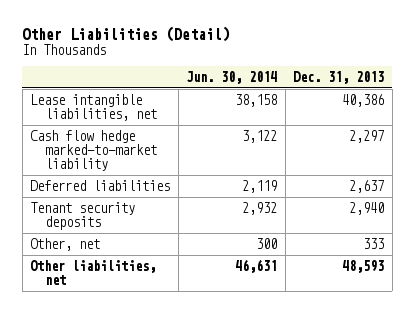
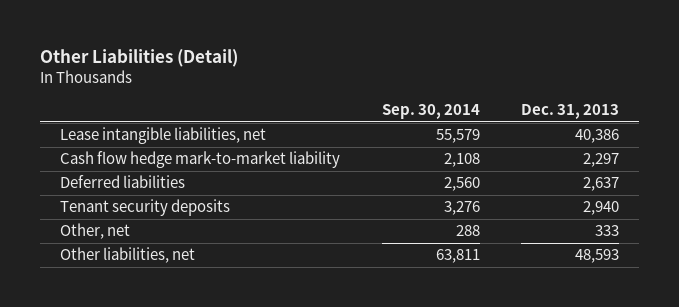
- | Jun. 30, 2014 | Dec. 31, 2013
+ | Sep. 30, 2014 | Dec. 31, 2013
- Cash flow hedge marked-to-market liability | 3,122 | 2,297
+ Cash flow hedge mark-to-market liability | 2,108 | 2,297

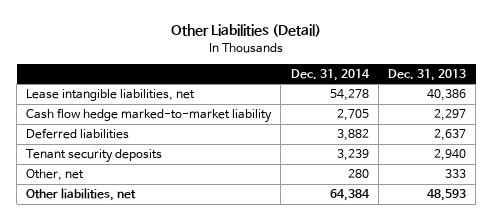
- | Sep. 30, 2014 | Dec. 31, 2013
+ | Dec. 31, 2014 | Dec. 31, 2013
- Cash flow hedge mark-to-market liability | 2,108 | 2,297
+ Cash flow hedge marked-to-market liability | 2,705 | 2,297

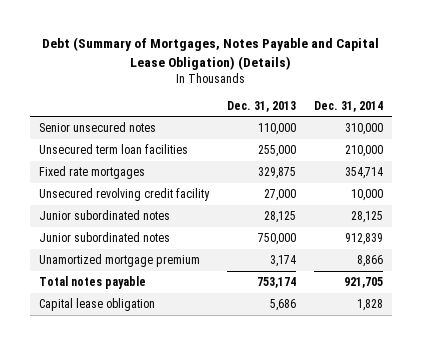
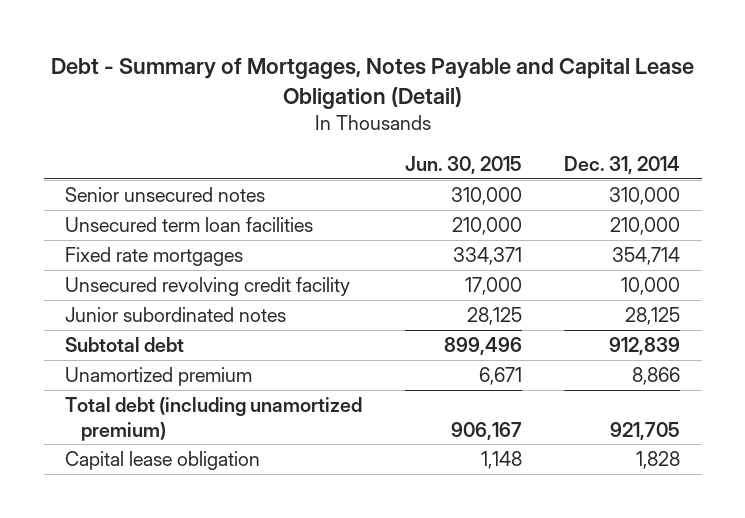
- Debt (Summary of Mortgages, Notes Payable and Capital Lease Obligation) (Details)
+ Debt - Summary of Mortgages, Notes Payable and Capital Lease Obligation (Detail)
- | Dec. 31, 2013 | Dec. 31, 2014
+ | Jun. 30, 2015 | Dec. 31, 2014
- Junior subordinated notes | 750,000 | 912,839
- Unamortized mortgage premium | 3,174 | 8,866
- Total notes payable | 753,174 | 921,705
+ Subtotal debt | 899,496 | 912,839
+ Unamortized premium | 6,671 | 8,866
+ Total debt (including unamortized premium) | 906,167 | 921,705

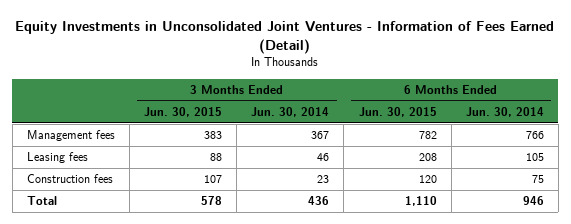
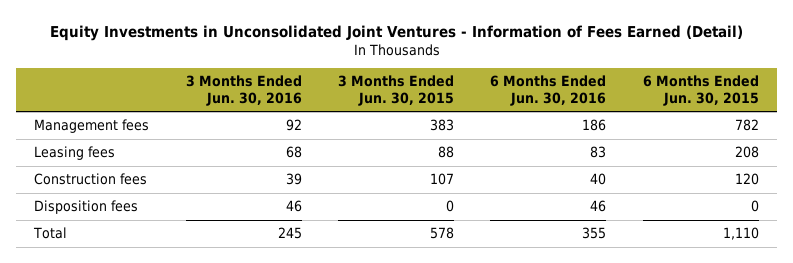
- | 3 Months Ended Jun. 30, 2015 | 3 Months Ended Jun. 30, 2014 | 6 Months Ended Jun. 30, 2015 | 6 Months Ended Jun. 30, 2014
+ | 3 Months Ended Jun. 30, 2016 | 3 Months Ended Jun. 30, 2015 | 6 Months Ended Jun. 30, 2016 | 6 Months Ended Jun. 30, 2015
+ Disposition fees | 46 | 0 | 46 | 0

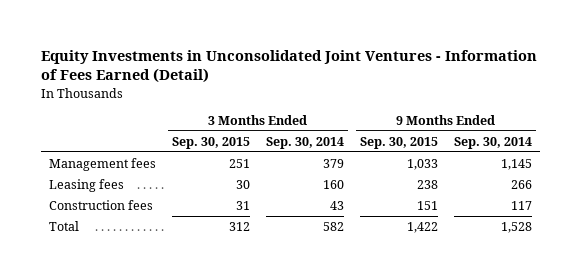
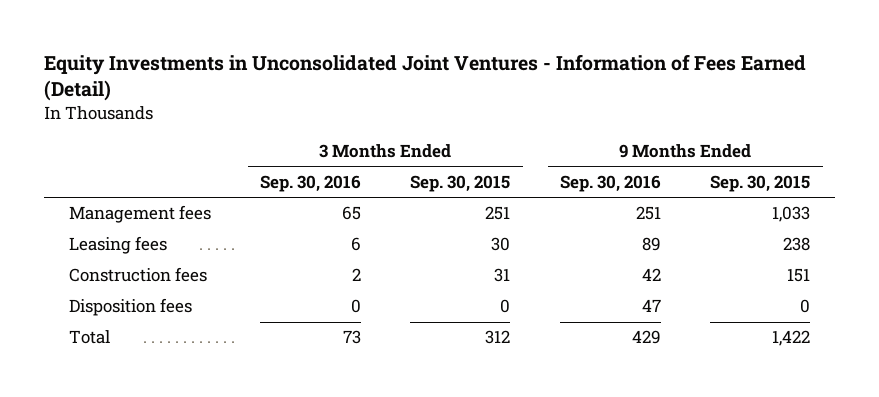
- | 3 Months Ended Sep. 30, 2015 | 3 Months Ended Sep. 30, 2014 | 9 Months Ended Sep. 30, 2015 | 9 Months Ended Sep. 30, 2014
+ | 3 Months Ended Sep. 30, 2016 | 3 Months Ended Sep. 30, 2015 | 9 Months Ended Sep. 30, 2016 | 9 Months Ended Sep. 30, 2015
+ Disposition fees | 0 | 0 | 47 | 0

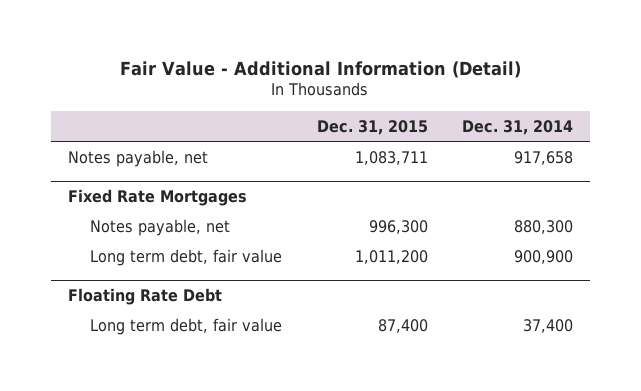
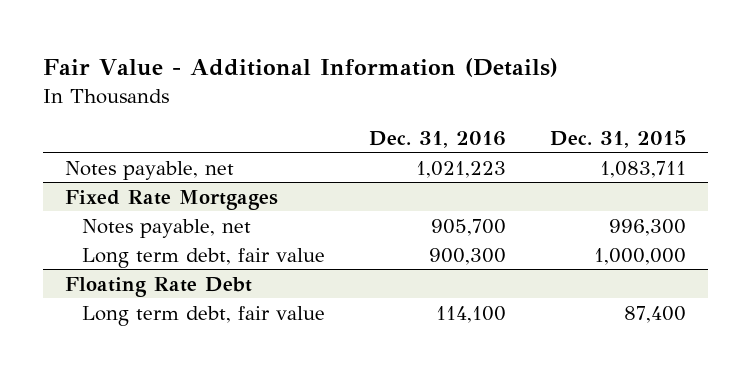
- Fair Value - Additional Information (Detail)
+ Fair Value - Additional Information (Details)
- | Dec. 31, 2015 | Dec. 31, 2014
+ | Dec. 31, 2016 | Dec. 31, 2015
@ Fixed Rate Mortgages
- Long term debt, fair value | 1,011,200 | 900,900
+ Long term debt, fair value | 900,300 | 1,000,000

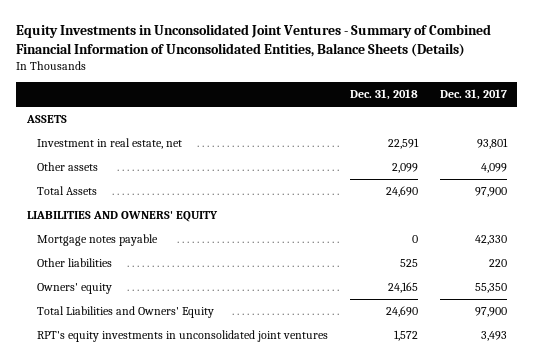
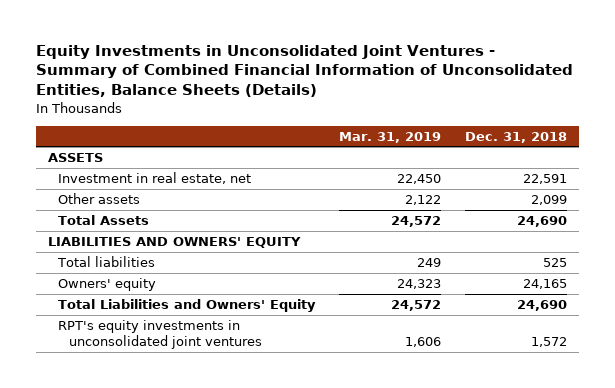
- | Dec. 31, 2018 | Dec. 31, 2017
+ | Mar. 31, 2019 | Dec. 31, 2018
- Mortgage notes payable | 0 | 42,330
- Other liabilities | 525 | 220
+ Total liabilities | 249 | 525

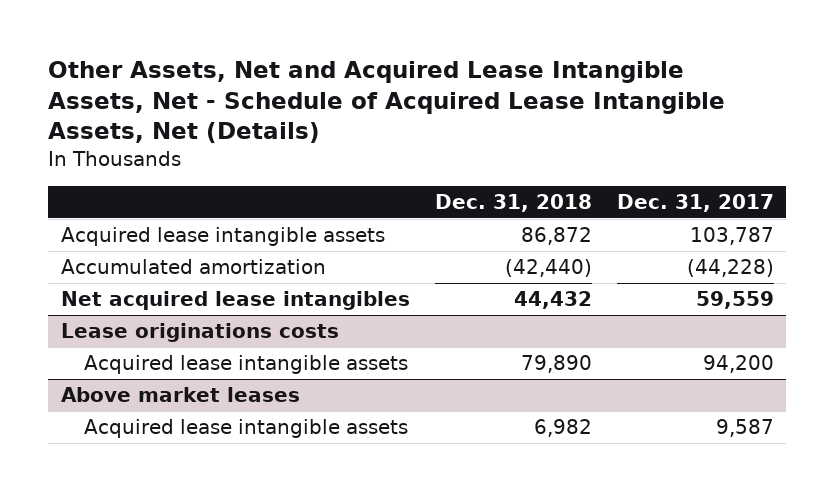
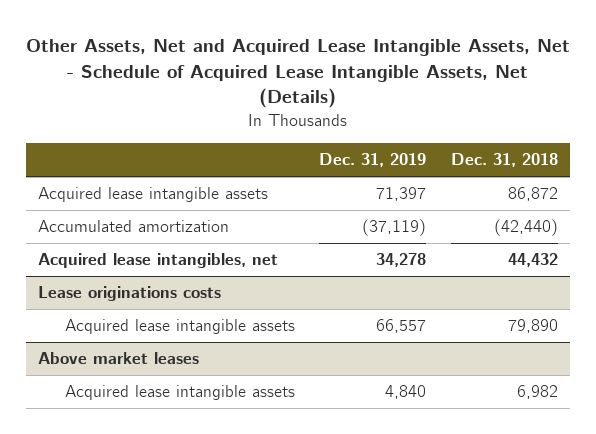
- | Dec. 31, 2018 | Dec. 31, 2017
+ | Dec. 31, 2019 | Dec. 31, 2018
- Net acquired lease intangibles | 44,432 | 59,559
+ Acquired lease intangibles, net | 34,278 | 44,432

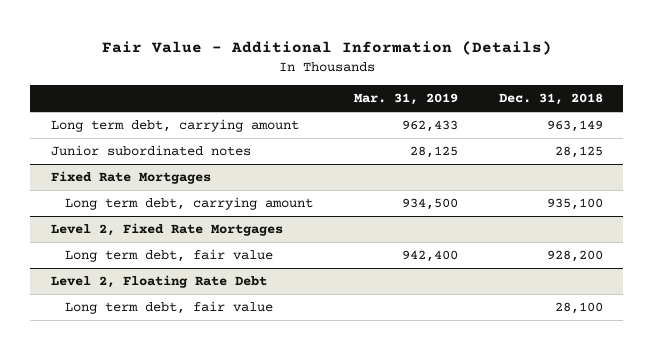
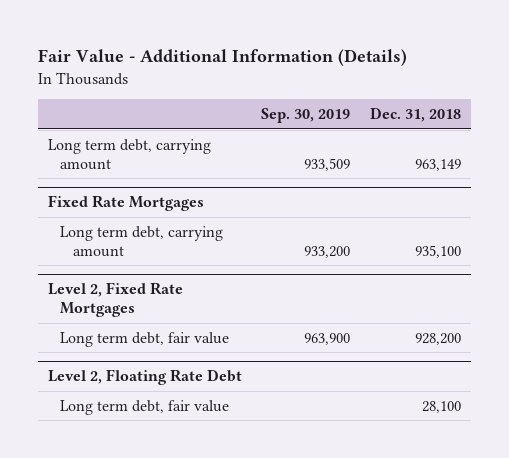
- | Mar. 31, 2019 | Dec. 31, 2018
+ | Sep. 30, 2019 | Dec. 31, 2018
- Junior subordinated notes | 28,125 | 28,125

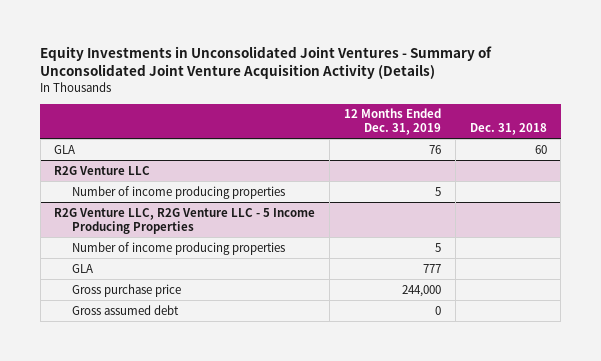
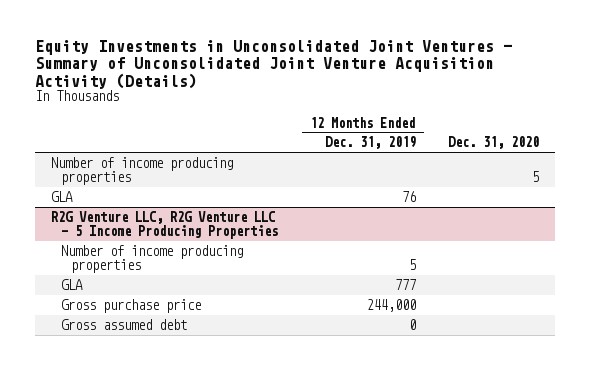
- | 12 Months Ended Dec. 31, 2019 | Dec. 31, 2018
+ | 12 Months Ended Dec. 31, 2019 | Dec. 31, 2020
+ Number of income producing properties | | 5
- R2G Venture LLC
- Number of income producing properties | 5 |

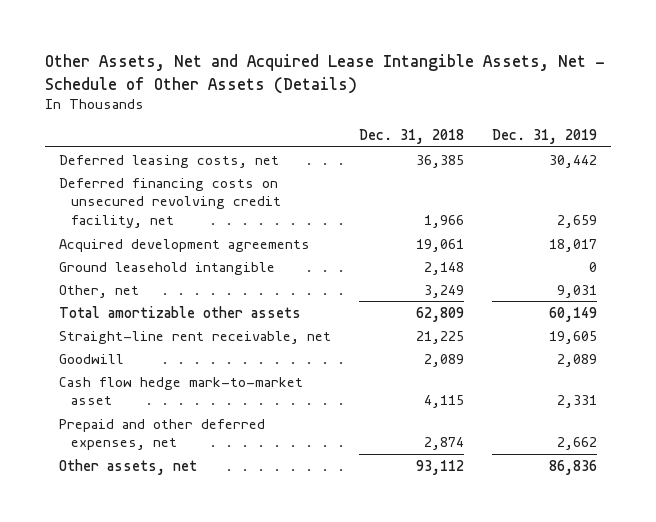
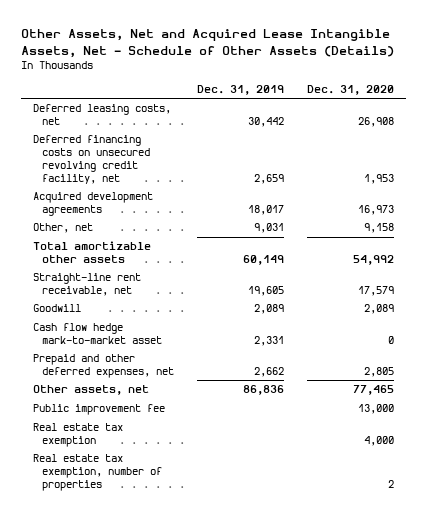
- | Dec. 31, 2018 | Dec. 31, 2019
+ | Dec. 31, 2019 | Dec. 31, 2020
- Ground leasehold intangible | 2,148 | 0
+ Public improvement fee | | 13,000
+ Real estate tax exemption | | 4,000
+ Real estate tax exemption, number of properties | | 2

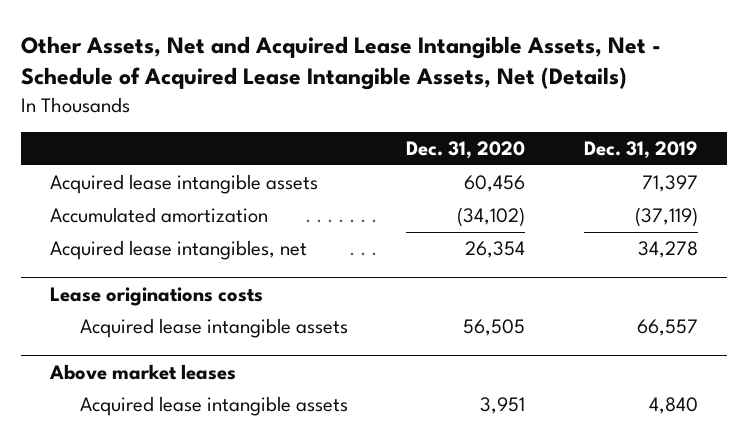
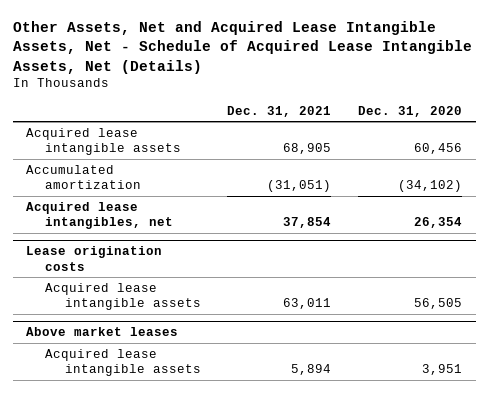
- | Dec. 31, 2020 | Dec. 31, 2019
+ | Dec. 31, 2021 | Dec. 31, 2020
- Lease originations costs
+ Lease origination costs

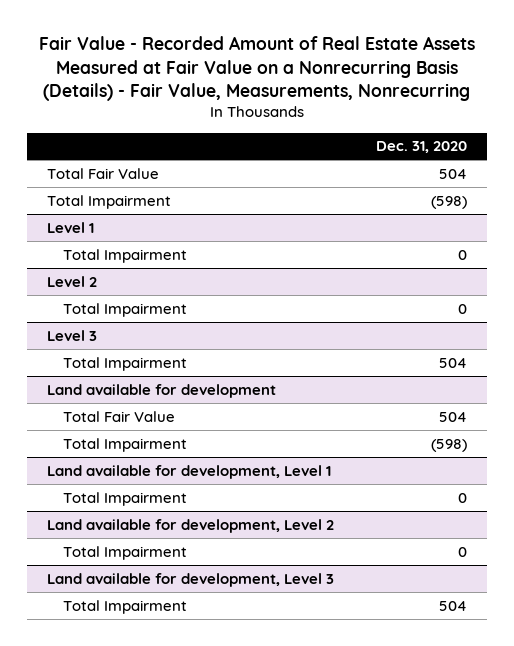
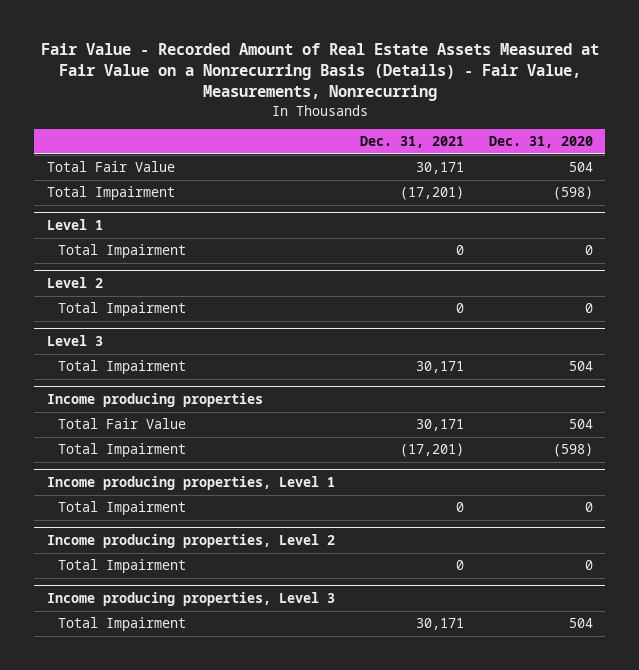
- | Dec. 31, 2020
+ | Dec. 31, 2021 | Dec. 31, 2020
- Land available for development
+ Income producing properties
- Land available for development, Level 1
+ Income producing properties, Level 1
- Land available for development, Level 2
+ Income producing properties, Level 2
- Land available for development, Level 3
+ Income producing properties, Level 3

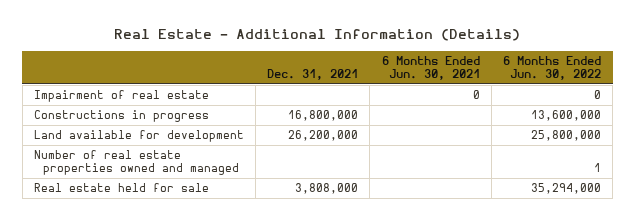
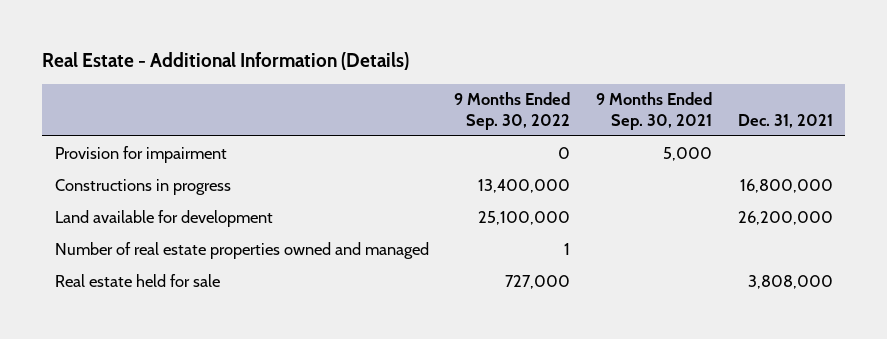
- | Dec. 31, 2021 | 6 Months Ended Jun. 30, 2021 | 6 Months Ended Jun. 30, 2022
+ | 9 Months Ended Sep. 30, 2022 | 9 Months Ended Sep. 30, 2021 | Dec. 31, 2021
- Impairment of real estate | | 0 | 0
+ Provision for impairment | 0 | 5,000 |

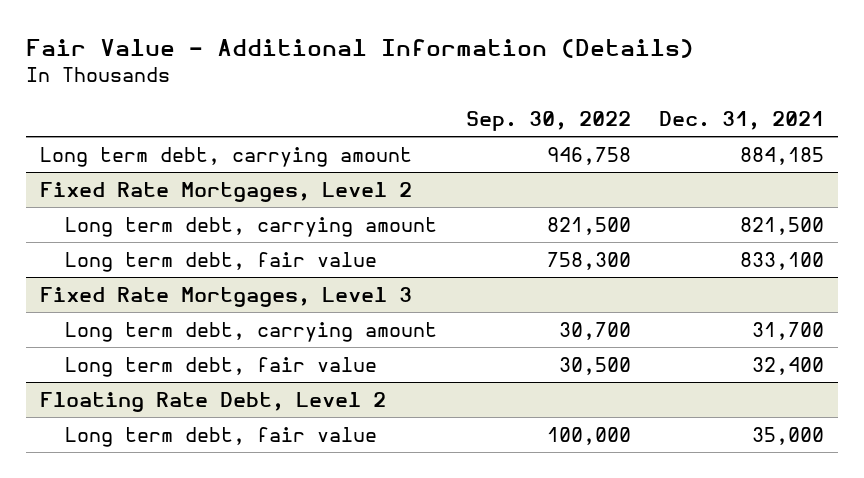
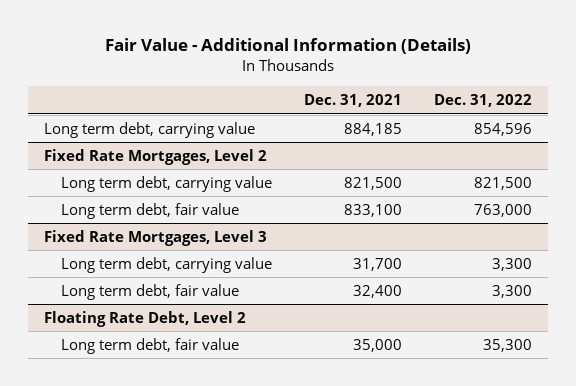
- | Sep. 30, 2022 | Dec. 31, 2021
+ | Dec. 31, 2021 | Dec. 31, 2022
- Long term debt, carrying amount | 946,758 | 884,185
+ Long term debt, carrying value | 884,185 | 854,596
@ Fixed Rate Mortgages, Level 2
- Long term debt, carrying amount | 821,500 | 821,500
+ Long term debt, carrying value | 821,500 | 821,500
@ Fixed Rate Mortgages, Level 3
- Long term debt, carrying amount | 30,700 | 31,700
+ Long term debt, carrying value | 31,700 | 3,300

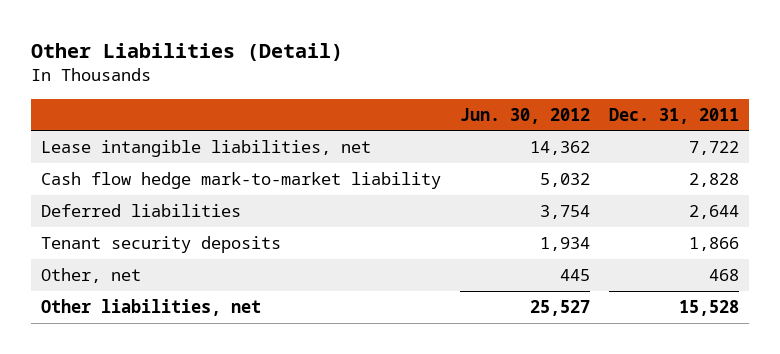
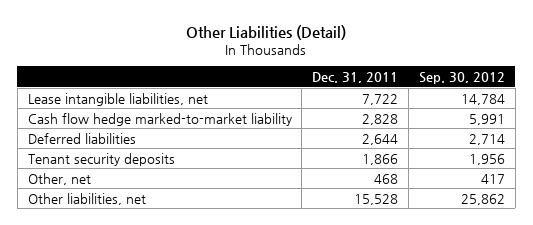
- | Jun. 30, 2012 | Dec. 31, 2011
+ | Dec. 31, 2011 | Sep. 30, 2012
- Cash flow hedge mark-to-market liability | 5,032 | 2,828
+ Cash flow hedge marked-to-market liability | 2,828 | 5,991

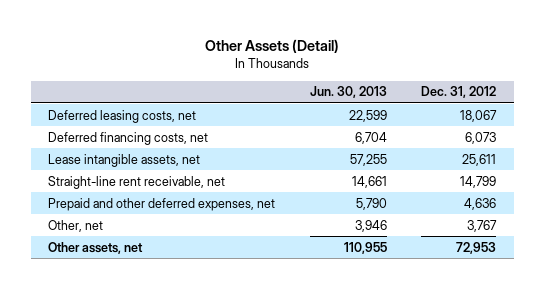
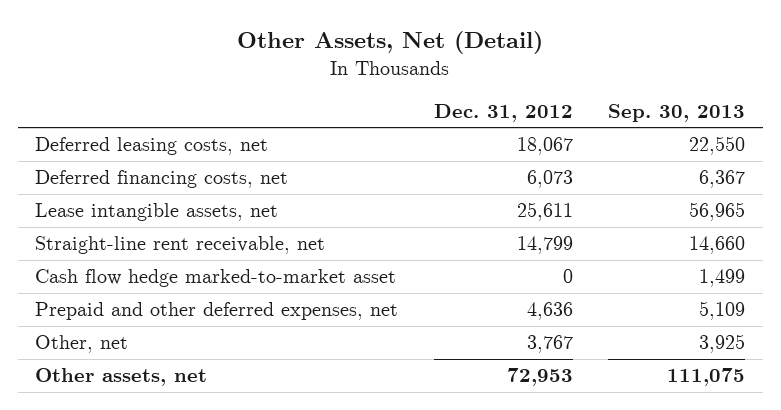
- Other Assets (Detail)
+ Other Assets, Net (Detail)
- | Jun. 30, 2013 | Dec. 31, 2012
+ | Dec. 31, 2012 | Sep. 30, 2013
+ Cash flow hedge marked-to-market asset | 0 | 1,499

